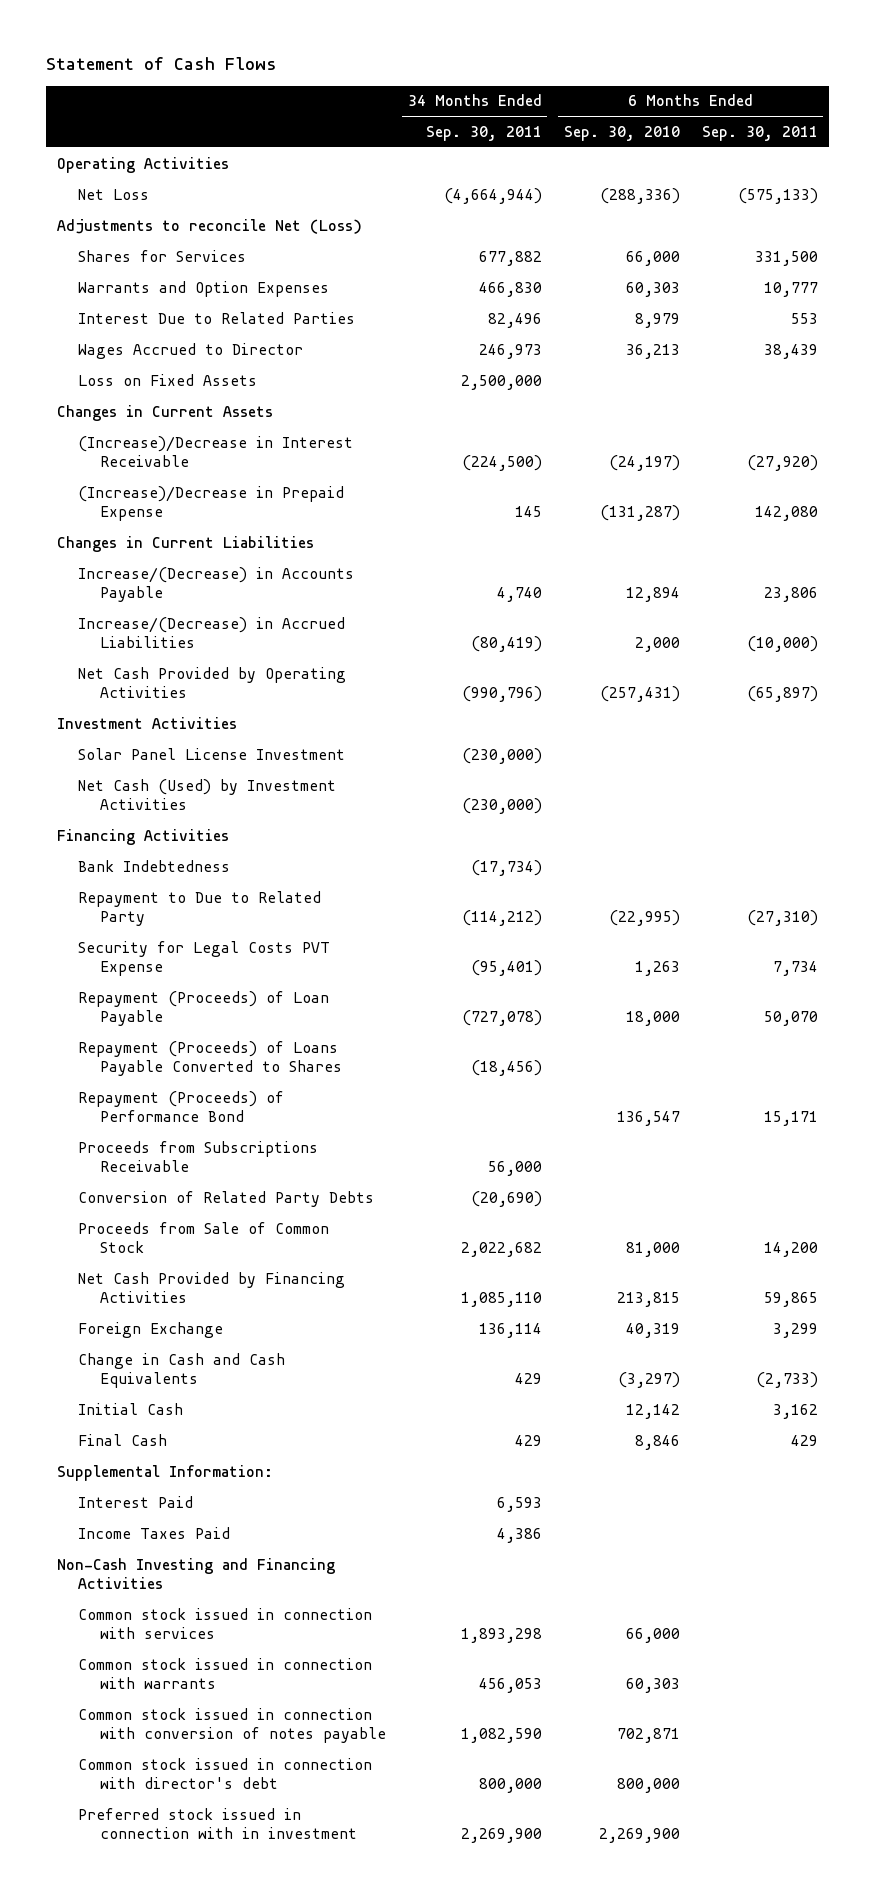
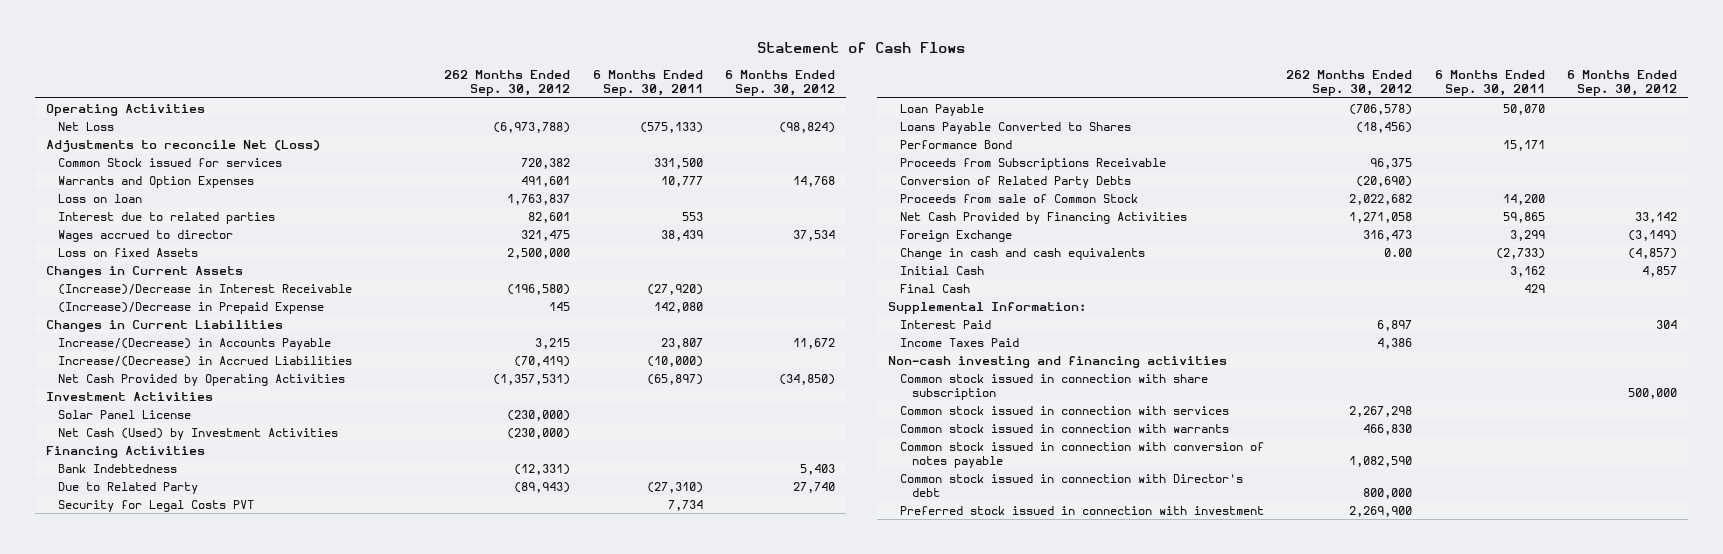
- | 34 Months Ended Sep. 30, 2011 | 6 Months Ended Sep. 30, 2010 | 6 Months Ended Sep. 30, 2011
+ | 262 Months Ended Sep. 30, 2012 | 6 Months Ended Sep. 30, 2011 | 6 Months Ended Sep. 30, 2012
- Shares for Services | 677,882 | 66,000 | 331,500
+ Common Stock issued for services | 720,382 | 331,500 |
- Interest Due to Related Parties | 82,496 | 8,979 | 553
- Wages Accrued to Director | 246,973 | 36,213 | 38,439
- Loss on Fixed Assets | 2,500,000 | |
+ Loss on loan | 1,763,837 | |
+ Interest due to related parties | 82,601 | 553 |
+ Wages accrued to director | 321,475 | 38,439 | 37,534
+ Loss on fixed Assets | 2,500,000 | |
- Increase/(Decrease) in Accounts Payable | 4,740 | 12,894 | 23,806
+ Increase/(Decrease) in Accounts Payable | 3,215 | 23,807 | 11,672
- Solar Panel License Investment | (230,000) | |
+ Solar Panel License | (230,000) | |
- Repayment to Due to Related Party | (114,212) | (22,995) | (27,310)
- Security for Legal Costs PVT Expense | (95,401) | 1,263 | 7,734
- Repayment (Proceeds) of Loan Payable | (727,078) | 18,000 | 50,070
- Repayment (Proceeds) of Loans Payable Converted to Shares | (18,456) | |
- Repayment (Proceeds) of Performance Bond | | 136,547 | 15,171
+ Due to Related Party | (89,943) | (27,310) | 27,740
+ Security for Legal Costs PVT | | 7,734 |
+ Loan Payable | (706,578) | 50,070 |
+ Loans Payable Converted to Shares | (18,456) | |
+ Performance Bond | | 15,171 |
- Proceeds from Sale of Common Stock | 2,022,682 | 81,000 | 14,200
+ Proceeds from sale of Common Stock | 2,022,682 | 14,200 |
- Change in Cash and Cash Equivalents | 429 | (3,297) | (2,733)
+ Change in cash and cash equivalents | 0.00 | (2,733) | (4,857)
- Non-Cash Investing and Financing Activities
+ Non-cash investing and financing activities
+ Common stock issued in connection with share subscription | | | 500,000
- Common stock issued in connection with director's debt | 800,000 | 800,000 |
- Preferred stock issued in connection with in investment | 2,269,900 | 2,269,900 |
+ Common stock issued in connection with Director's debt | 800,000 | |
+ Preferred stock issued in connection with investment | 2,269,900 | |

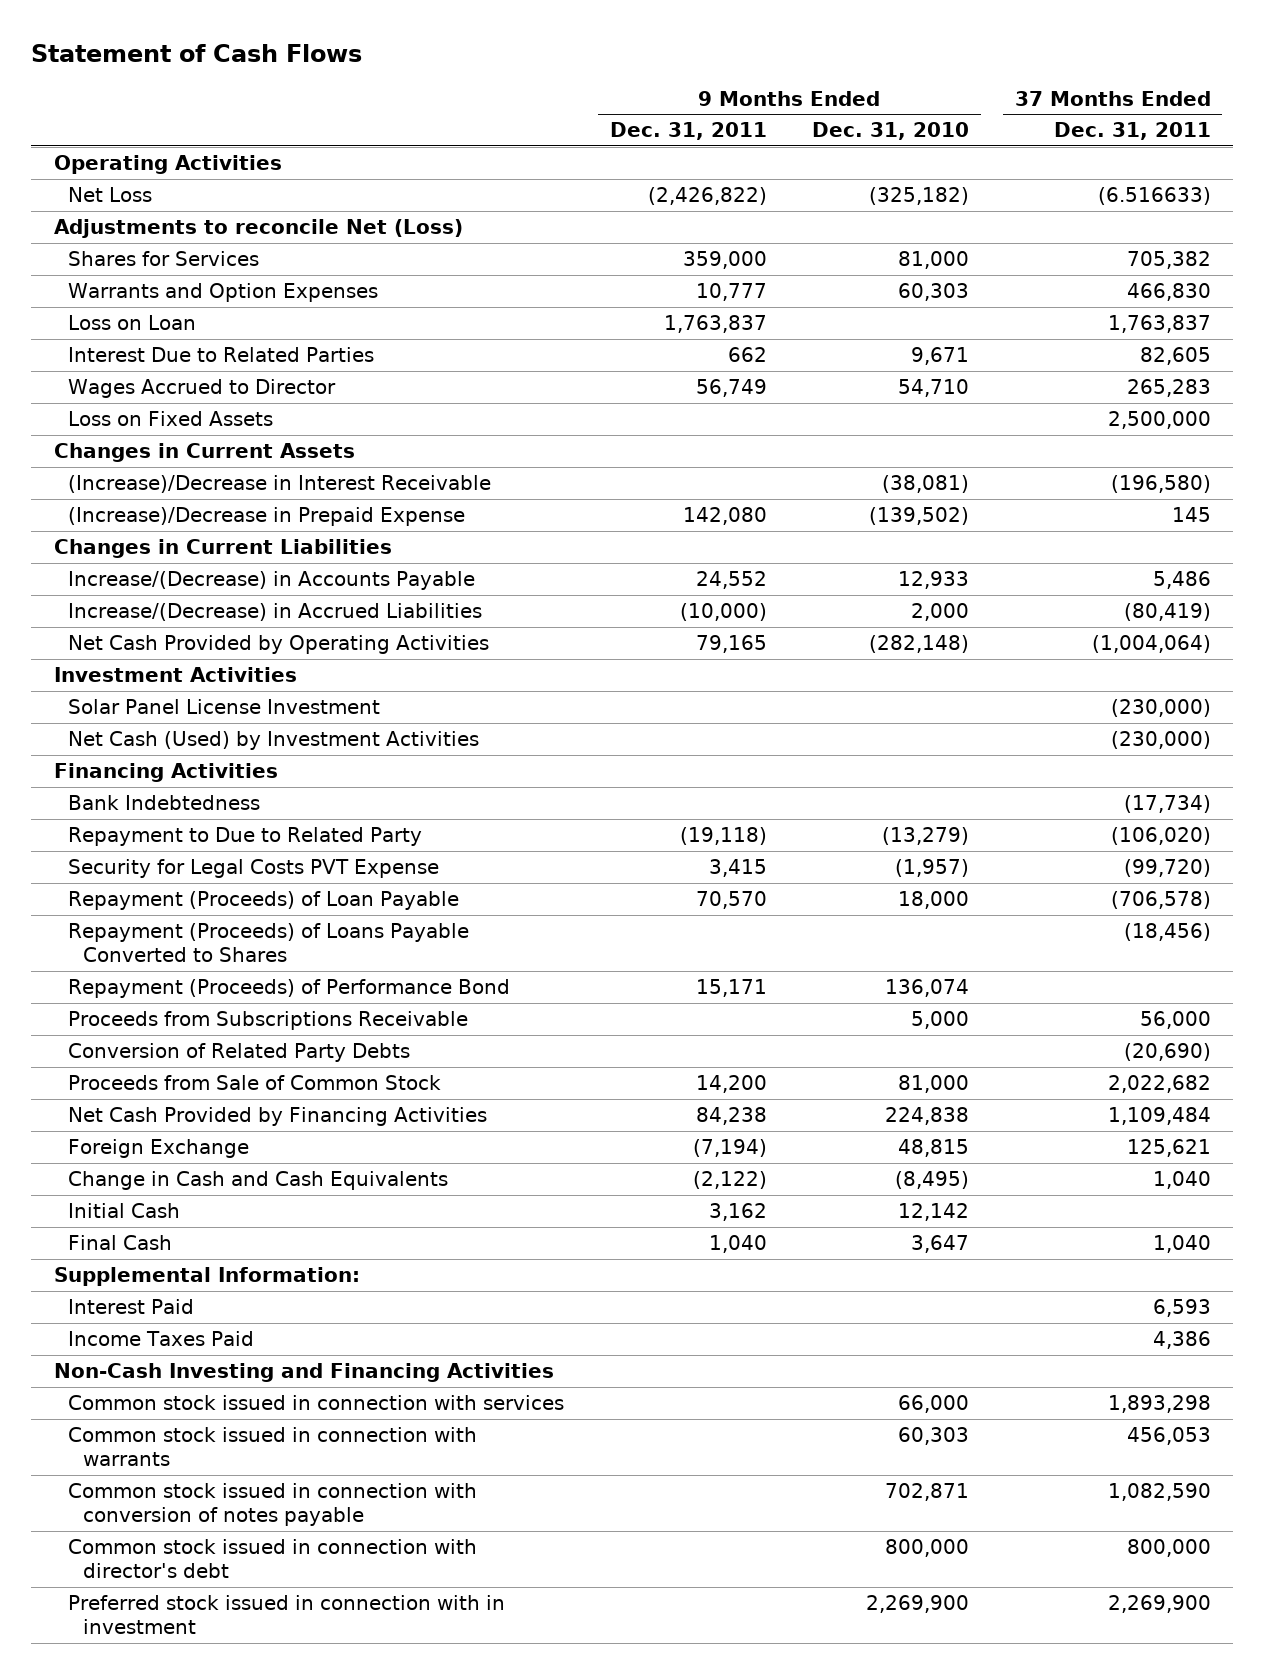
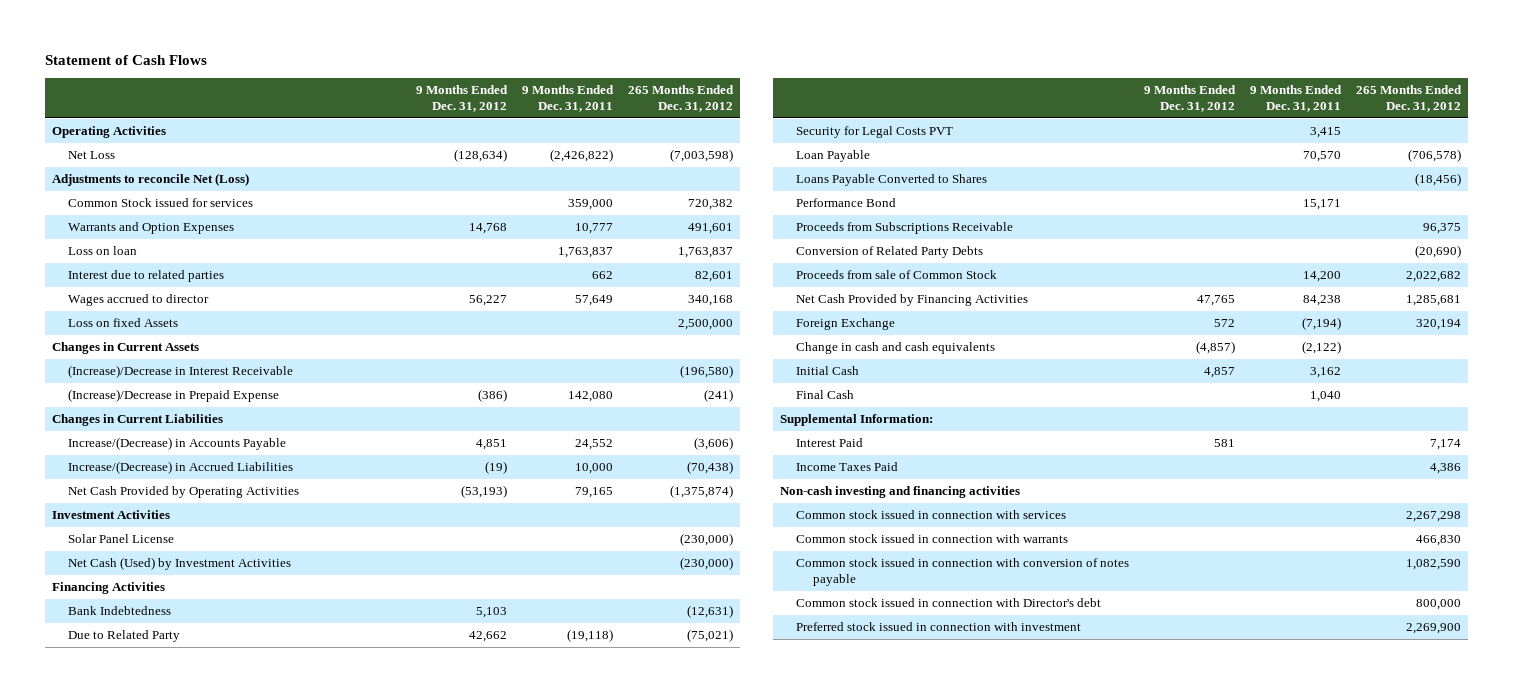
- | 9 Months Ended Dec. 31, 2011 | 9 Months Ended Dec. 31, 2010 | 37 Months Ended Dec. 31, 2011
+ | 9 Months Ended Dec. 31, 2012 | 9 Months Ended Dec. 31, 2011 | 265 Months Ended Dec. 31, 2012
- Shares for Services | 359,000 | 81,000 | 705,382
+ Common Stock issued for services | | 359,000 | 720,382
- Loss on Loan | 1,763,837 | | 1,763,837
- Interest Due to Related Parties | 662 | 9,671 | 82,605
- Wages Accrued to Director | 56,749 | 54,710 | 265,283
- Loss on Fixed Assets | | | 2,500,000
+ Loss on loan | | 1,763,837 | 1,763,837
+ Interest due to related parties | | 662 | 82,601
+ Wages accrued to director | 56,227 | 57,649 | 340,168
+ Loss on fixed Assets | | | 2,500,000
- Increase/(Decrease) in Accrued Liabilities | (10,000) | 2,000 | (80,419)
+ Increase/(Decrease) in Accrued Liabilities | (19) | 10,000 | (70,438)
- Solar Panel License Investment | | | (230,000)
+ Solar Panel License | | | (230,000)
- Repayment to Due to Related Party | (19,118) | (13,279) | (106,020)
- Security for Legal Costs PVT Expense | 3,415 | (1,957) | (99,720)
- Repayment (Proceeds) of Loan Payable | 70,570 | 18,000 | (706,578)
- Repayment (Proceeds) of Loans Payable Converted to Shares | | | (18,456)
- Repayment (Proceeds) of Performance Bond | 15,171 | 136,074 |
+ Due to Related Party | 42,662 | (19,118) | (75,021)
+ Security for Legal Costs PVT | | 3,415 |
+ Loan Payable | | 70,570 | (706,578)
+ Loans Payable Converted to Shares | | | (18,456)
+ Performance Bond | | 15,171 |
- Proceeds from Sale of Common Stock | 14,200 | 81,000 | 2,022,682
+ Proceeds from sale of Common Stock | | 14,200 | 2,022,682
- Change in Cash and Cash Equivalents | (2,122) | (8,495) | 1,040
+ Change in cash and cash equivalents | (4,857) | (2,122) |
- Non-Cash Investing and Financing Activities
+ Non-cash investing and financing activities
- Common stock issued in connection with director's debt | | 800,000 | 800,000
- Preferred stock issued in connection with in investment | | 2,269,900 | 2,269,900
+ Common stock issued in connection with Director's debt | | | 800,000
+ Preferred stock issued in connection with investment | | | 2,269,900

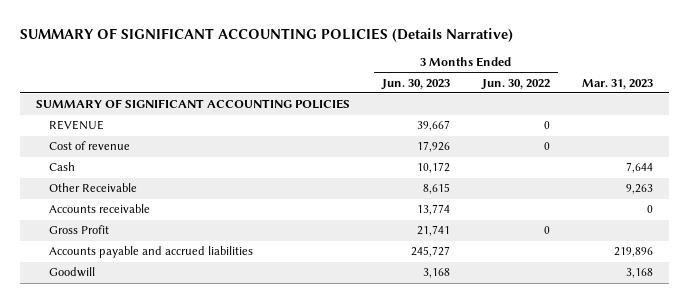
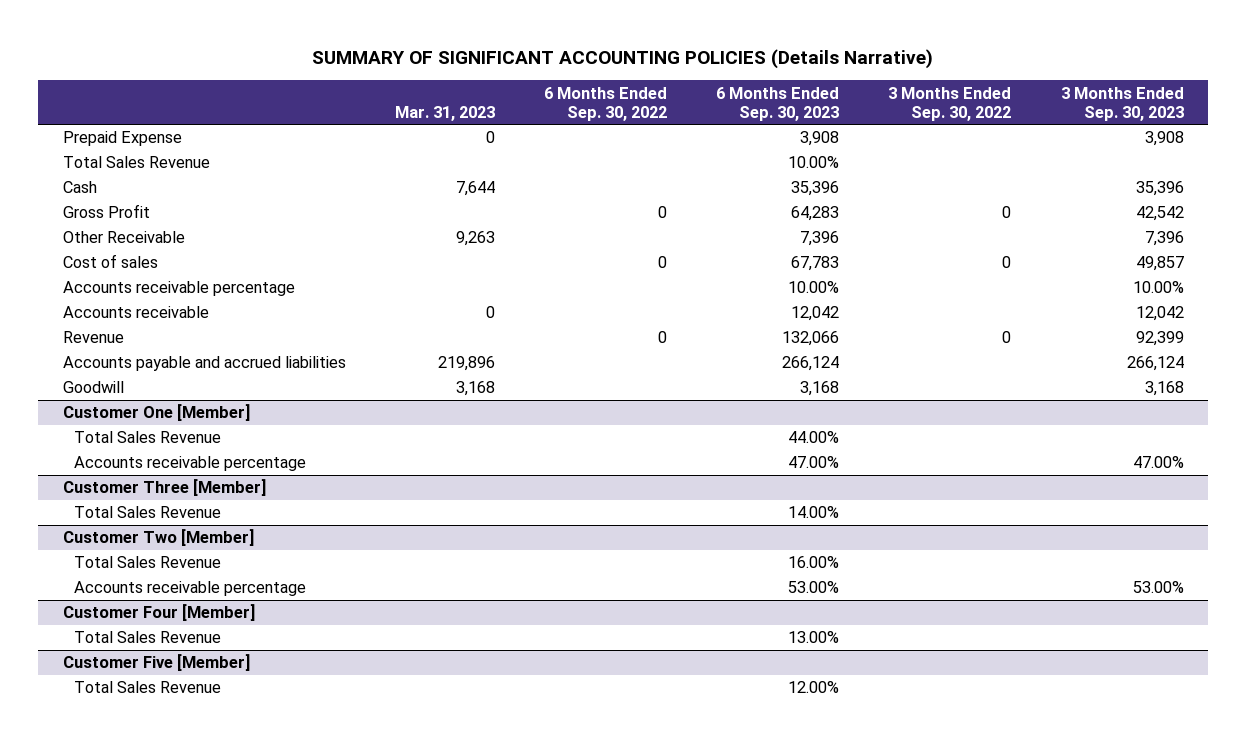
- | 3 Months Ended Jun. 30, 2023 | 3 Months Ended Jun. 30, 2022 | Mar. 31, 2023
+ | Mar. 31, 2023 | 6 Months Ended Sep. 30, 2022 | 6 Months Ended Sep. 30, 2023 | 3 Months Ended Sep. 30, 2022 | 3 Months Ended Sep. 30, 2023
- SUMMARY OF SIGNIFICANT ACCOUNTING POLICIES
- REVENUE | 39,667 | 0 |
- Cost of revenue | 17,926 | 0 |
+ Prepaid Expense | 0 | | 3,908 | | 3,908
+ Total Sales Revenue | | | 10.00% | |
moved up: Gross Profit | | 0 | 64,283 | 0 | 42,542
+ Cost of sales | | 0 | 67,783 | 0 | 49,857
+ Accounts receivable percentage | | | 10.00% | | 10.00%
+ Revenue | | 0 | 132,066 | 0 | 92,399
+ Customer One [Member]
+ Total Sales Revenue | | | 44.00% | |
+ Accounts receivable percentage | | | 47.00% | | 47.00%
+ Customer Three [Member]
+ Total Sales Revenue | | | 14.00% | |
+ Customer Two [Member]
+ Total Sales Revenue | | | 16.00% | |
+ Accounts receivable percentage | | | 53.00% | | 53.00%
+ Customer Four [Member]
+ Total Sales Revenue | | | 13.00% | |
+ Customer Five [Member]
+ Total Sales Revenue | | | 12.00% | |

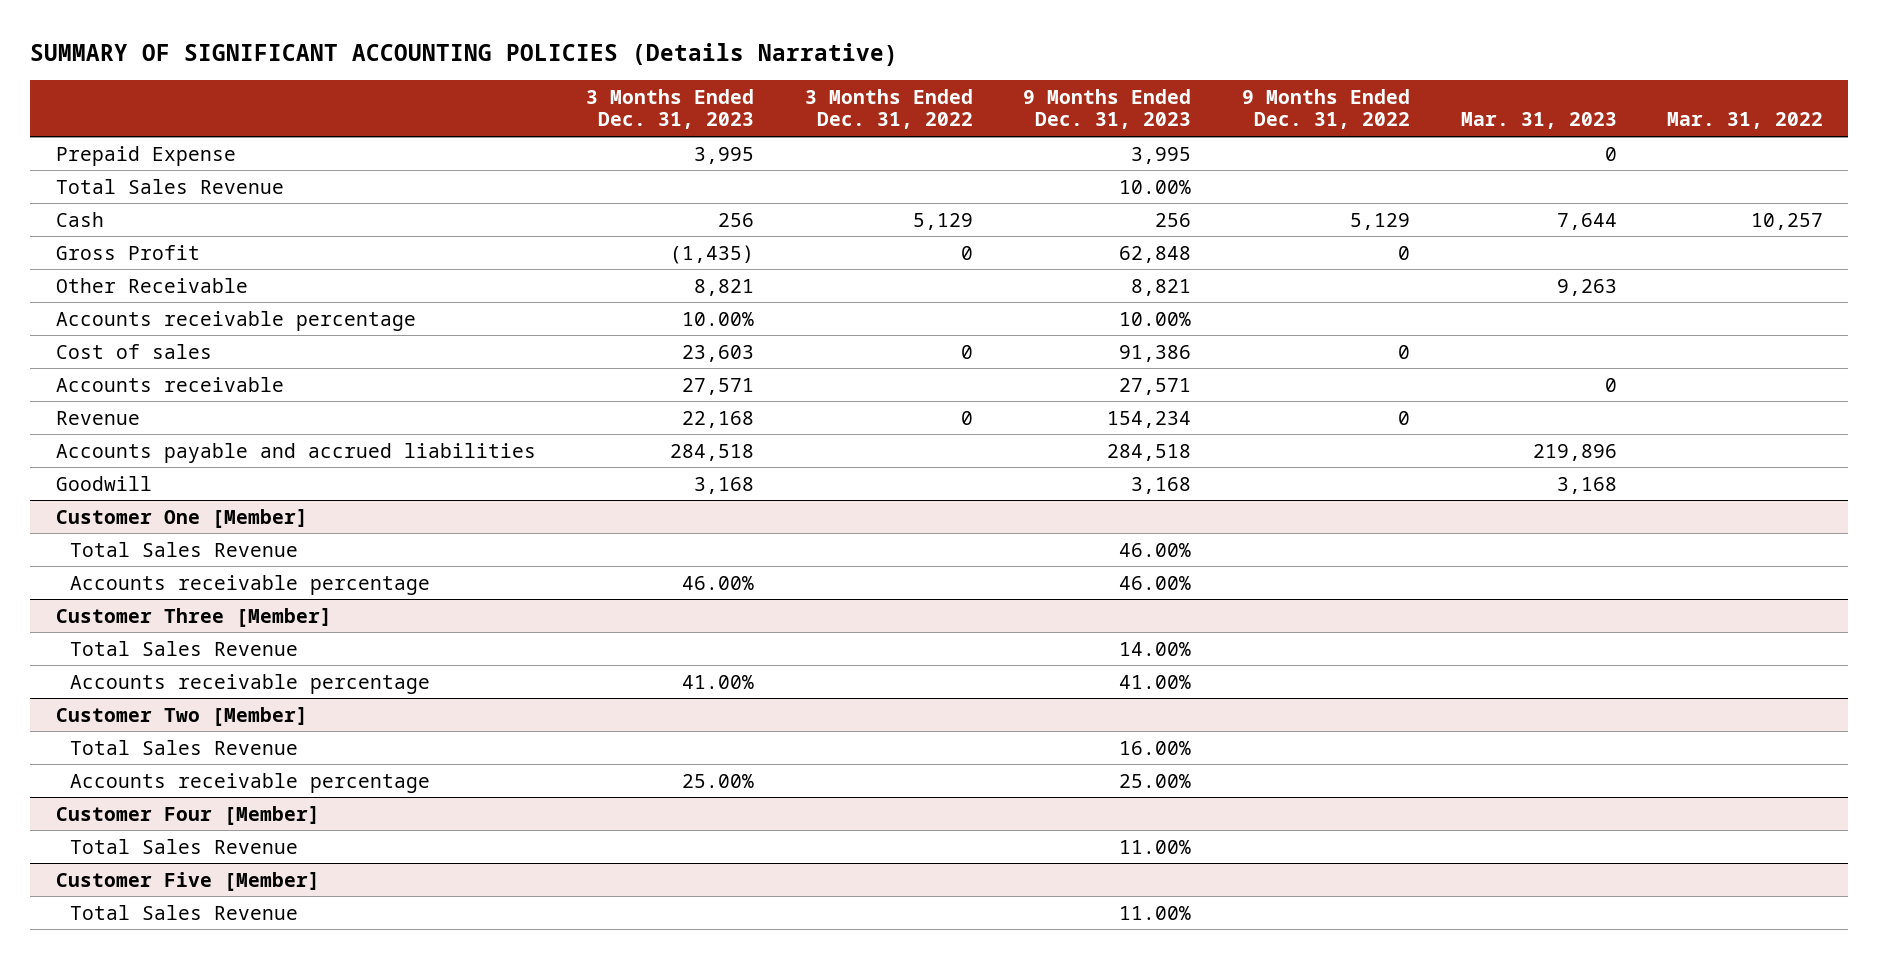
- | Mar. 31, 2023 | 6 Months Ended Sep. 30, 2022 | 6 Months Ended Sep. 30, 2023 | 3 Months Ended Sep. 30, 2022 | 3 Months Ended Sep. 30, 2023
+ | 3 Months Ended Dec. 31, 2023 | 3 Months Ended Dec. 31, 2022 | 9 Months Ended Dec. 31, 2023 | 9 Months Ended Dec. 31, 2022 | Mar. 31, 2023 | Mar. 31, 2022
moved down: Cost of sales | 23,603 | 0 | 91,386 | 0 | |
@ Customer Three [Member]
+ Accounts receivable percentage | 41.00% | | 41.00% | | |

